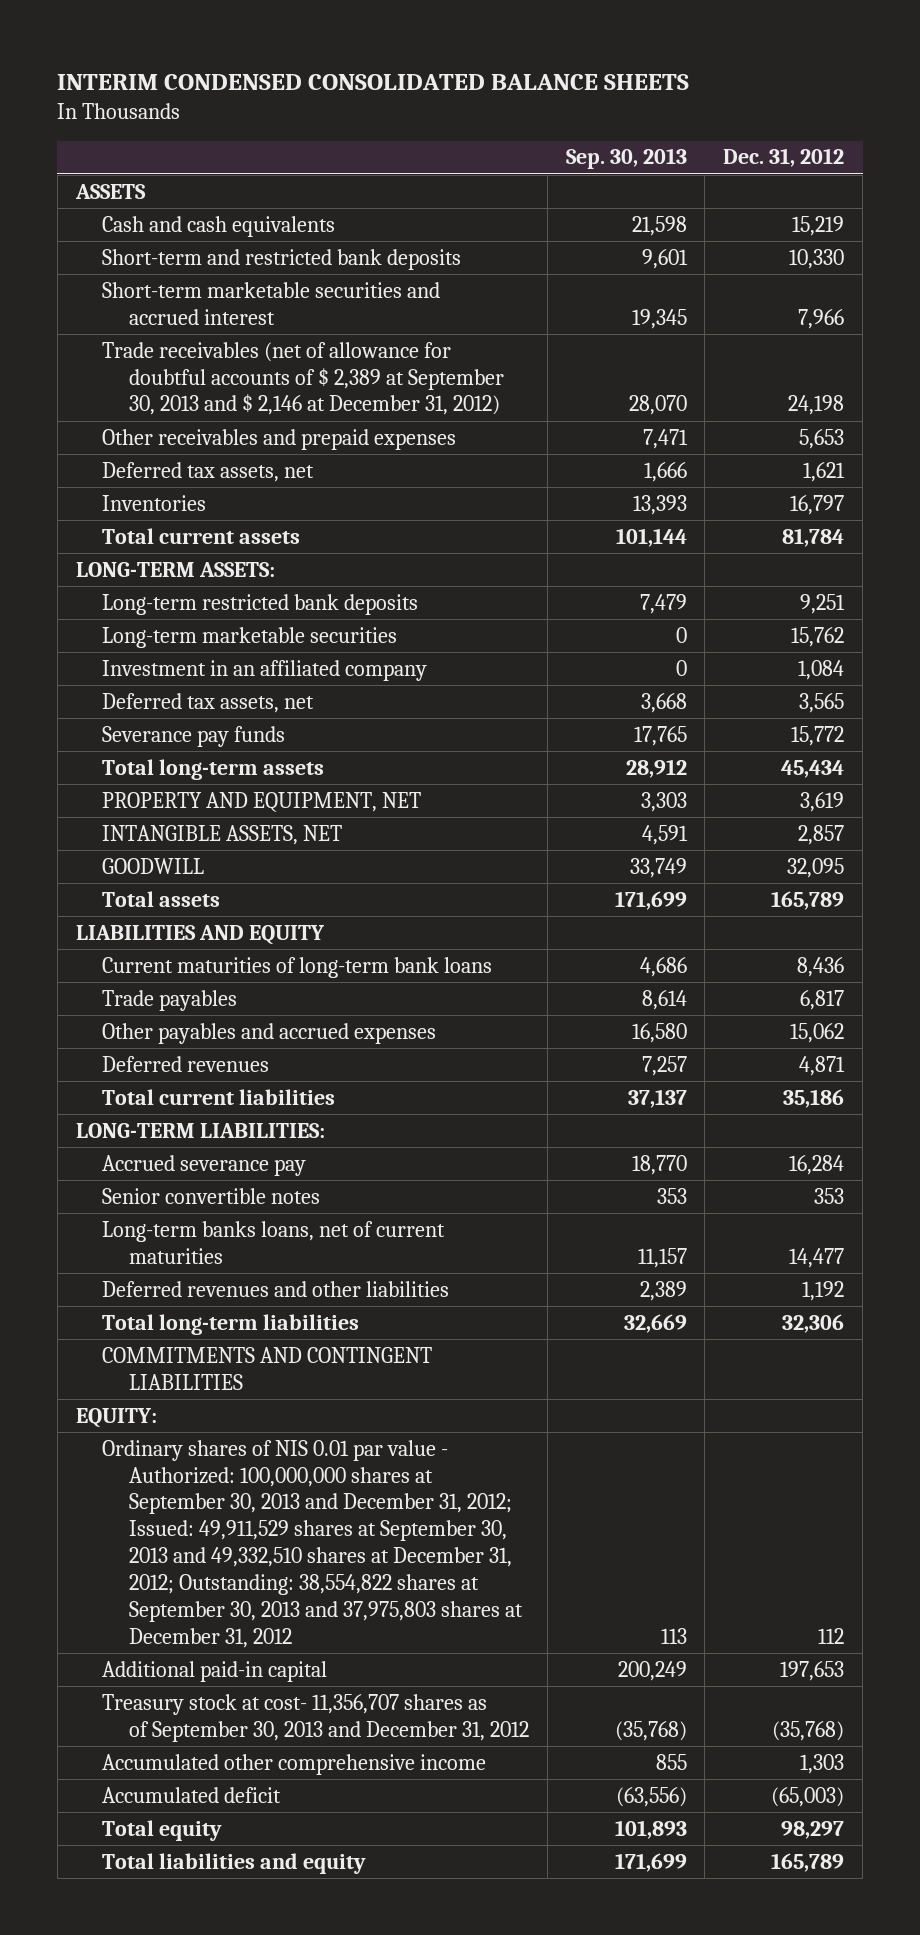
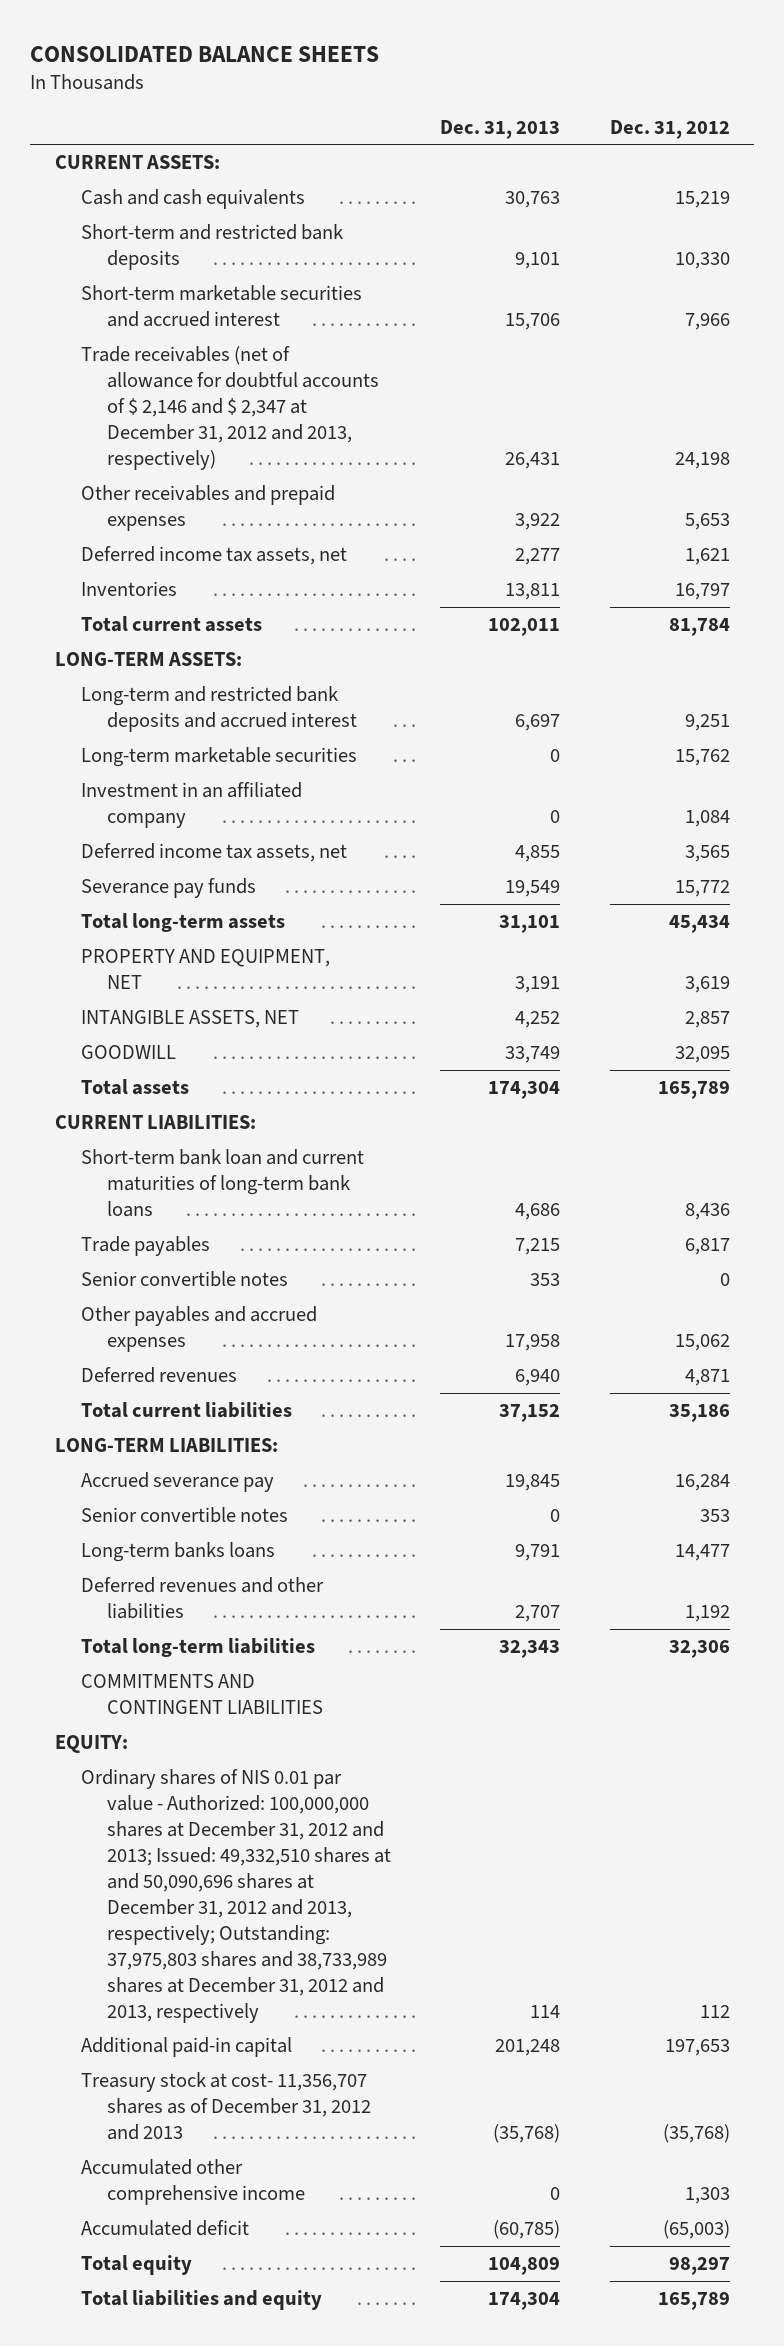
- INTERIM CONDENSED CONSOLIDATED BALANCE SHEETS
+ CONSOLIDATED BALANCE SHEETS
- | Sep. 30, 2013 | Dec. 31, 2012
+ | Dec. 31, 2013 | Dec. 31, 2012
- ASSETS
+ CURRENT ASSETS:
- Trade receivables (net of allowance for doubtful accounts of $ 2,389 at September 30, 2013 and $ 2,146 at December 31, 2012) | 28,070 | 24,198
+ Trade receivables (net of allowance for doubtful accounts of $ 2,146 and $ 2,347 at December 31, 2012 and 2013, respectively) | 26,431 | 24,198
- Deferred tax assets, net | 1,666 | 1,621
+ Deferred income tax assets, net | 2,277 | 1,621
- Long-term restricted bank deposits | 7,479 | 9,251
+ Long-term and restricted bank deposits and accrued interest | 6,697 | 9,251
- Deferred tax assets, net | 3,668 | 3,565
+ Deferred income tax assets, net | 4,855 | 3,565
- LIABILITIES AND EQUITY
- Current maturities of long-term bank loans | 4,686 | 8,436
+ CURRENT LIABILITIES:
+ Short-term bank loan and current maturities of long-term bank loans | 4,686 | 8,436
+ Senior convertible notes | 353 | 0
- Long-term banks loans, net of current maturities | 11,157 | 14,477
+ Long-term banks loans | 9,791 | 14,477
- Ordinary shares of NIS 0.01 par value - Authorized: 100,000,000 shares at September 30, 2013 and December 31, 2012; Issued: 49,911,529 shares at September 30, 2013 and 49,332,510 shares at December 31, 2012; Outstanding: 38,554,822 shares at September 30, 2013 and 37,975,803 shares at December 31, 2012 | 113 | 112
+ Ordinary shares of NIS 0.01 par value - Authorized: 100,000,000 shares at December 31, 2012 and 2013; Issued: 49,332,510 shares at and 50,090,696 shares at December 31, 2012 and 2013, respectively; Outstanding: 37,975,803 shares and 38,733,989 shares at December 31, 2012 and 2013, respectively | 114 | 112
- Treasury stock at cost- 11,356,707 shares as of September 30, 2013 and December 31, 2012 | (35,768) | (35,768)
+ Treasury stock at cost- 11,356,707 shares as of December 31, 2012 and 2013 | (35,768) | (35,768)

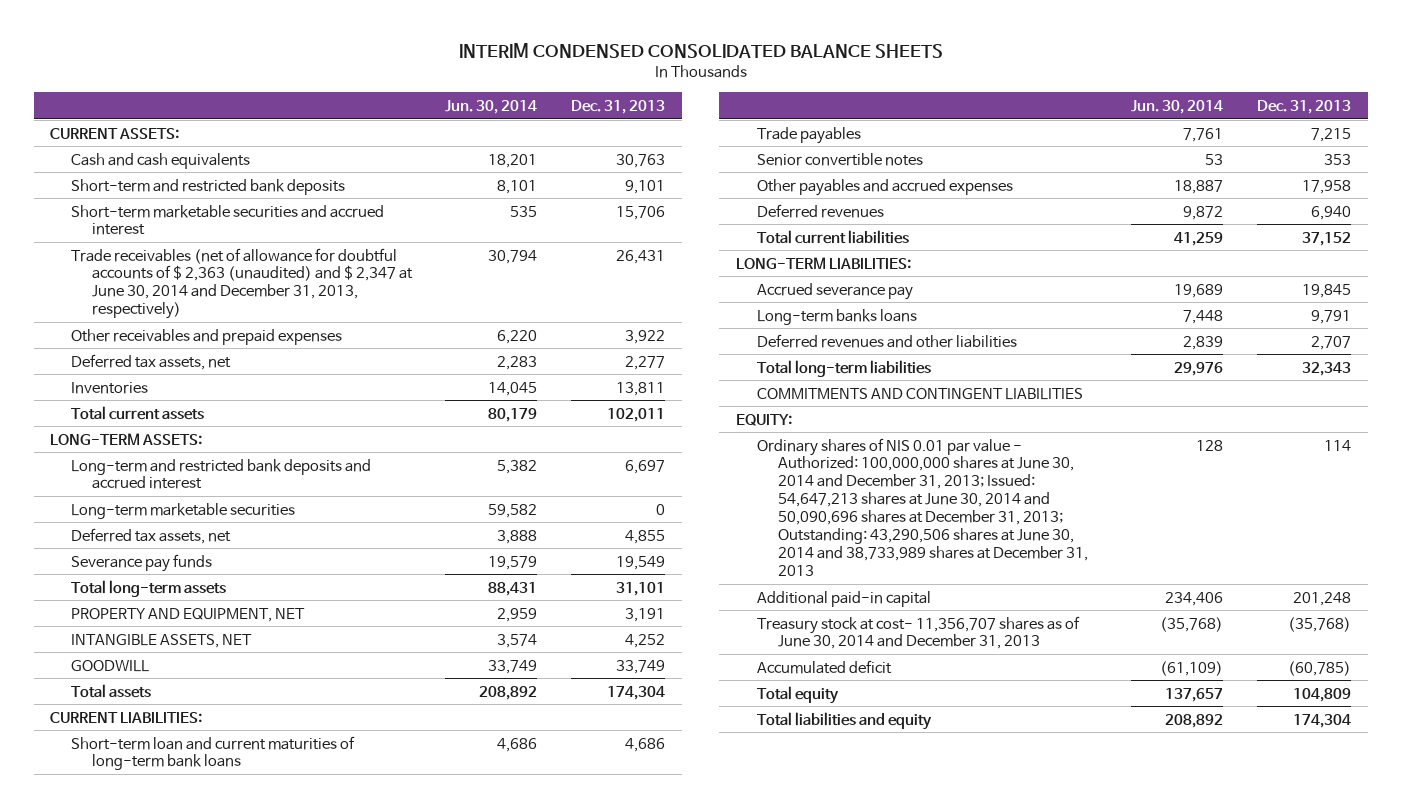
- CONSOLIDATED BALANCE SHEETS
+ INTERIM CONDENSED CONSOLIDATED BALANCE SHEETS
- | Dec. 31, 2013 | Dec. 31, 2012
+ | Jun. 30, 2014 | Dec. 31, 2013
- Trade receivables (net of allowance for doubtful accounts of $ 2,146 and $ 2,347 at December 31, 2012 and 2013, respectively) | 26,431 | 24,198
+ Trade receivables (net of allowance for doubtful accounts of $ 2,363 (unaudited) and $ 2,347 at June 30, 2014 and December 31, 2013, respectively) | 30,794 | 26,431
- Deferred income tax assets, net | 2,277 | 1,621
+ Deferred tax assets, net | 2,283 | 2,277
- Investment in an affiliated company | 0 | 1,084
- Deferred income tax assets, net | 4,855 | 3,565
+ Deferred tax assets, net | 3,888 | 4,855
- Short-term bank loan and current maturities of long-term bank loans | 4,686 | 8,436
+ Short-term loan and current maturities of long-term bank loans | 4,686 | 4,686
- Senior convertible notes | 0 | 353
- Ordinary shares of NIS 0.01 par value - Authorized: 100,000,000 shares at December 31, 2012 and 2013; Issued: 49,332,510 shares at and 50,090,696 shares at December 31, 2012 and 2013, respectively; Outstanding: 37,975,803 shares and 38,733,989 shares at December 31, 2012 and 2013, respectively | 114 | 112
+ Ordinary shares of NIS 0.01 par value - Authorized: 100,000,000 shares at June 30, 2014 and December 31, 2013; Issued: 54,647,213 shares at June 30, 2014 and 50,090,696 shares at December 31, 2013; Outstanding: 43,290,506 shares at June 30, 2014 and 38,733,989 shares at December 31, 2013 | 128 | 114
- Treasury stock at cost- 11,356,707 shares as of December 31, 2012 and 2013 | (35,768) | (35,768)
- Accumulated other comprehensive income | 0 | 1,303
+ Treasury stock at cost- 11,356,707 shares as of June 30, 2014 and December 31, 2013 | (35,768) | (35,768)

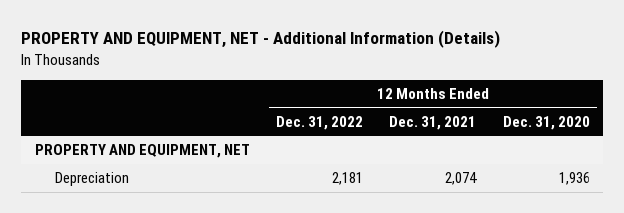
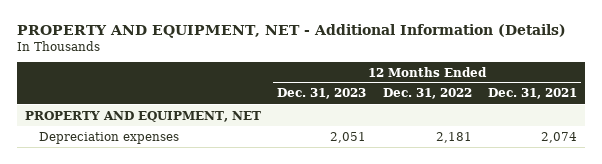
- | 12 Months Ended Dec. 31, 2022 | 12 Months Ended Dec. 31, 2021 | 12 Months Ended Dec. 31, 2020
+ | 12 Months Ended Dec. 31, 2023 | 12 Months Ended Dec. 31, 2022 | 12 Months Ended Dec. 31, 2021
- Depreciation | 2,181 | 2,074 | 1,936
+ Depreciation expenses | 2,051 | 2,181 | 2,074

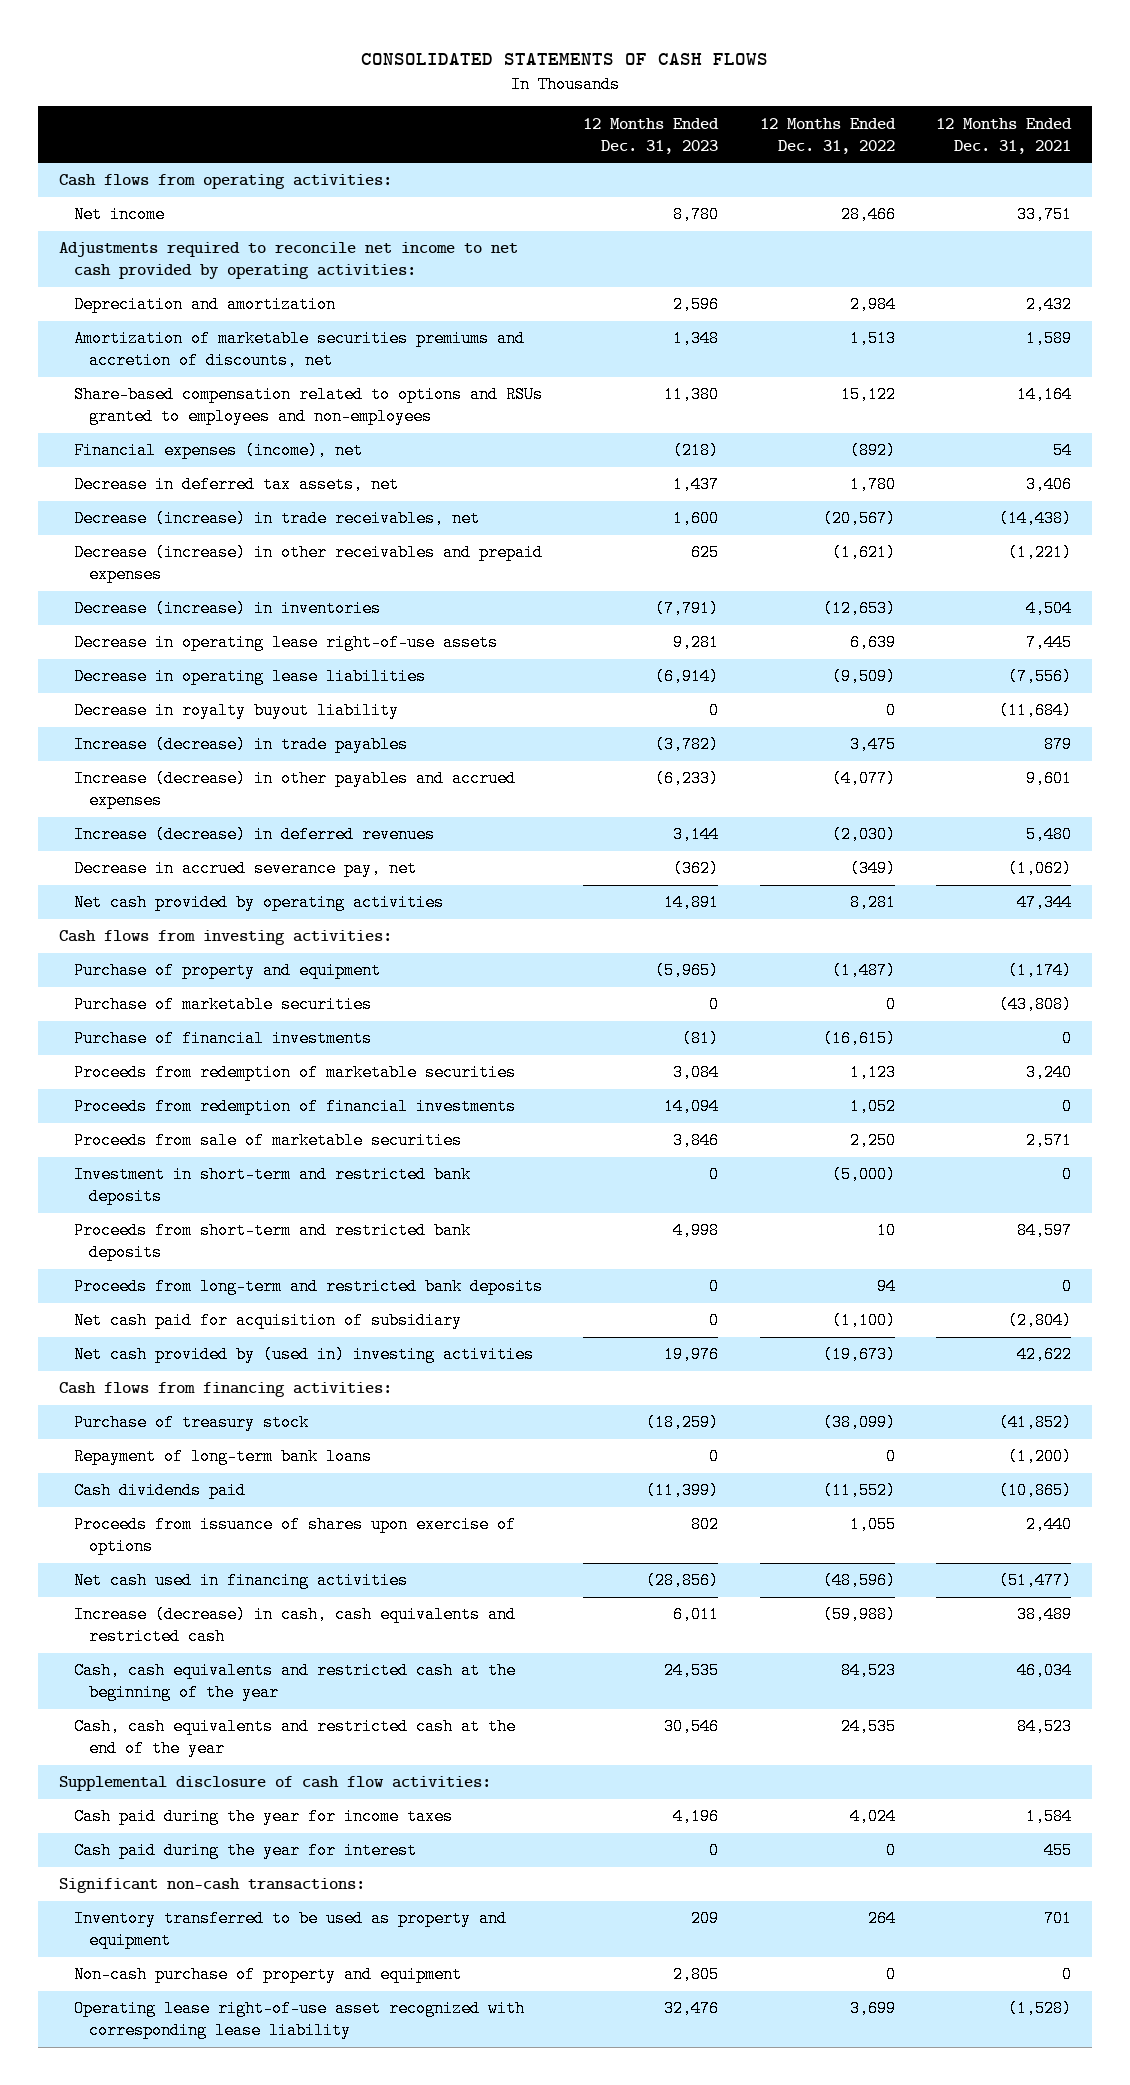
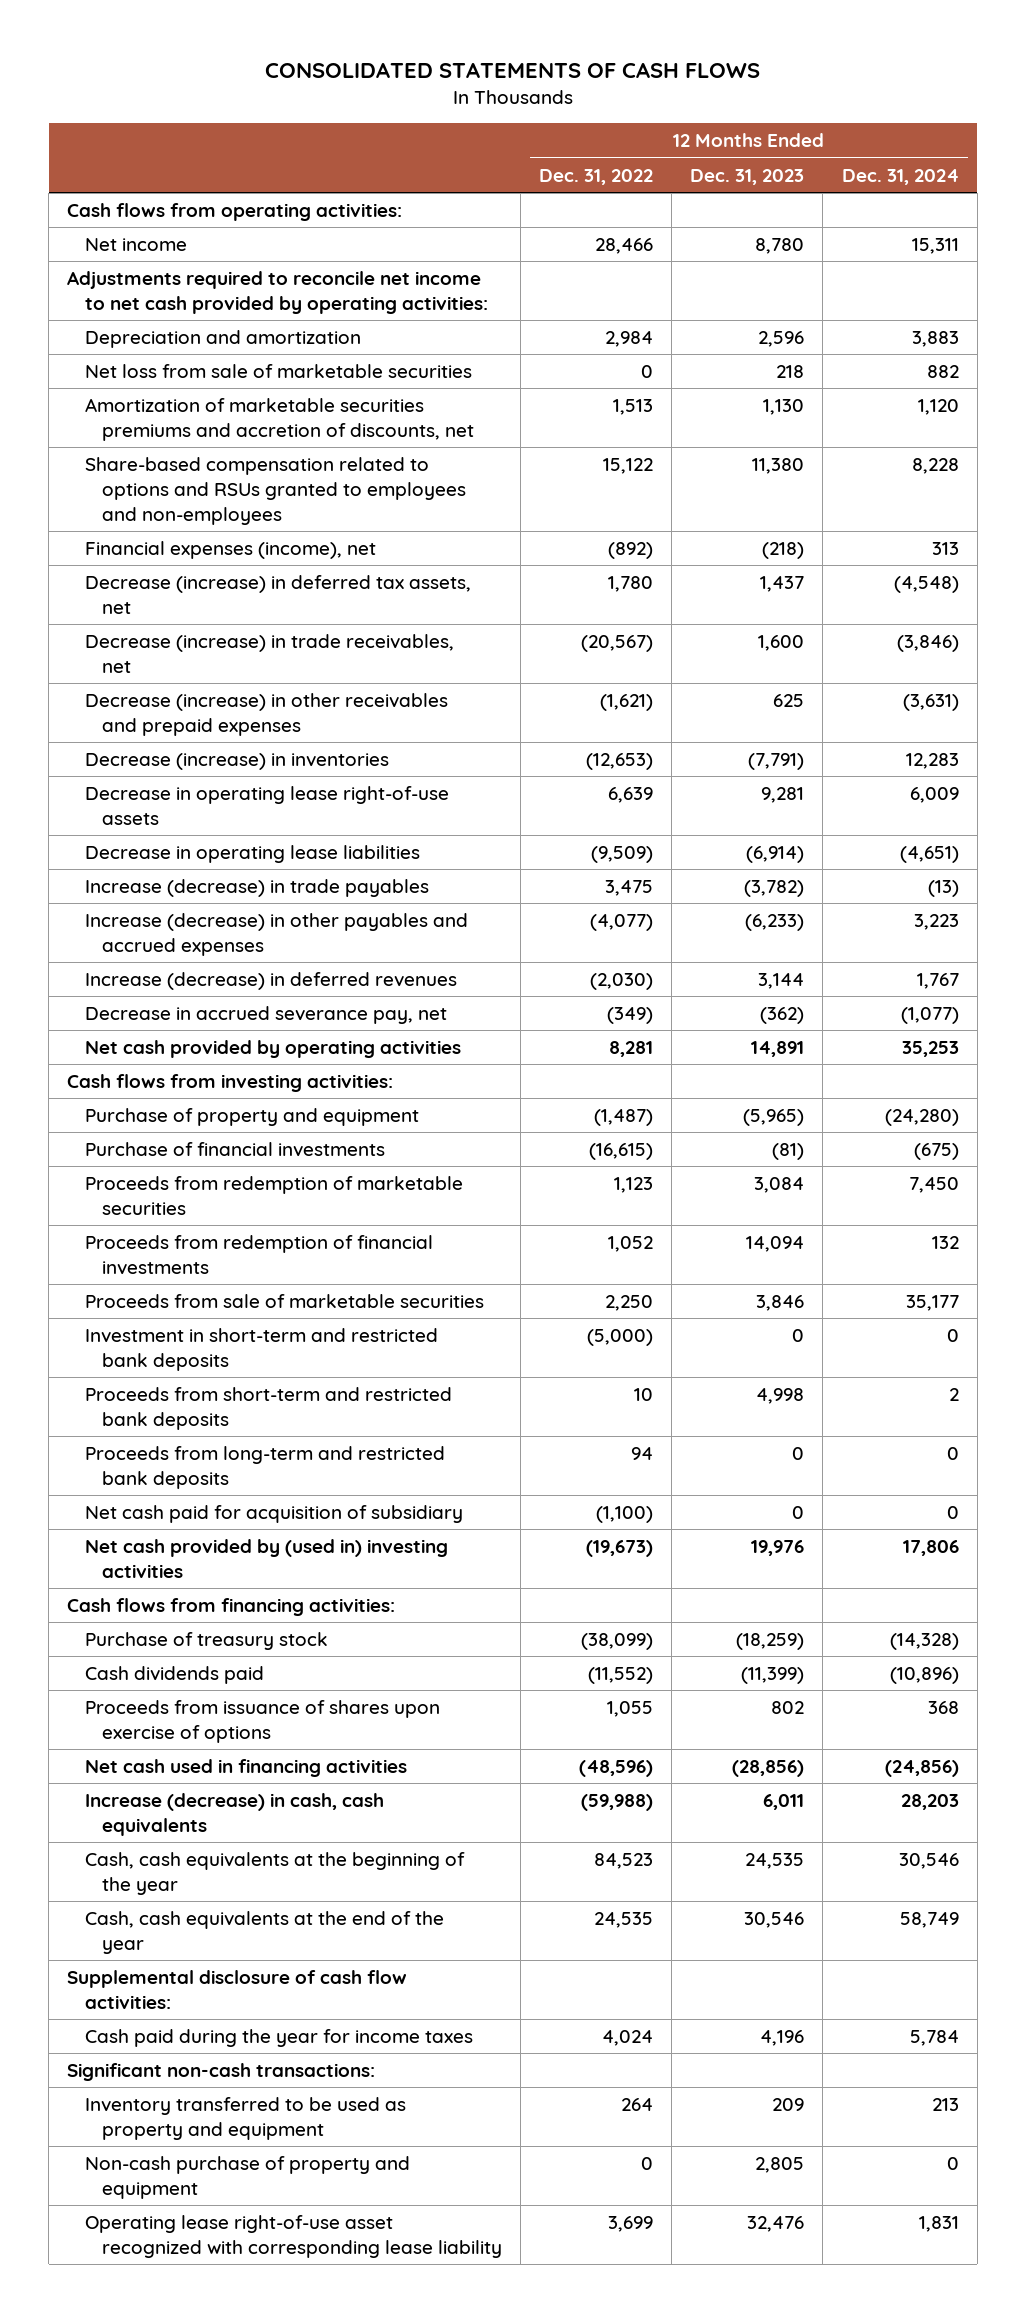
- | 12 Months Ended Dec. 31, 2023 | 12 Months Ended Dec. 31, 2022 | 12 Months Ended Dec. 31, 2021
+ | 12 Months Ended Dec. 31, 2022 | 12 Months Ended Dec. 31, 2023 | 12 Months Ended Dec. 31, 2024
- Amortization of marketable securities premiums and accretion of discounts, net | 1,348 | 1,513 | 1,589
+ Net loss from sale of marketable securities | 0 | 218 | 882
+ Amortization of marketable securities premiums and accretion of discounts, net | 1,513 | 1,130 | 1,120
- Decrease in deferred tax assets, net | 1,437 | 1,780 | 3,406
+ Decrease (increase) in deferred tax assets, net | 1,780 | 1,437 | (4,548)
- Decrease in royalty buyout liability | 0 | 0 | (11,684)
- Purchase of marketable securities | 0 | 0 | (43,808)
- Repayment of long-term bank loans | 0 | 0 | (1,200)
- Increase (decrease) in cash, cash equivalents and restricted cash | 6,011 | (59,988) | 38,489
- Cash, cash equivalents and restricted cash at the beginning of the year | 24,535 | 84,523 | 46,034
- Cash, cash equivalents and restricted cash at the end of the year | 30,546 | 24,535 | 84,523
+ Increase (decrease) in cash, cash equivalents | (59,988) | 6,011 | 28,203
+ Cash, cash equivalents at the beginning of the year | 84,523 | 24,535 | 30,546
+ Cash, cash equivalents at the end of the year | 24,535 | 30,546 | 58,749
- Cash paid during the year for interest | 0 | 0 | 455

